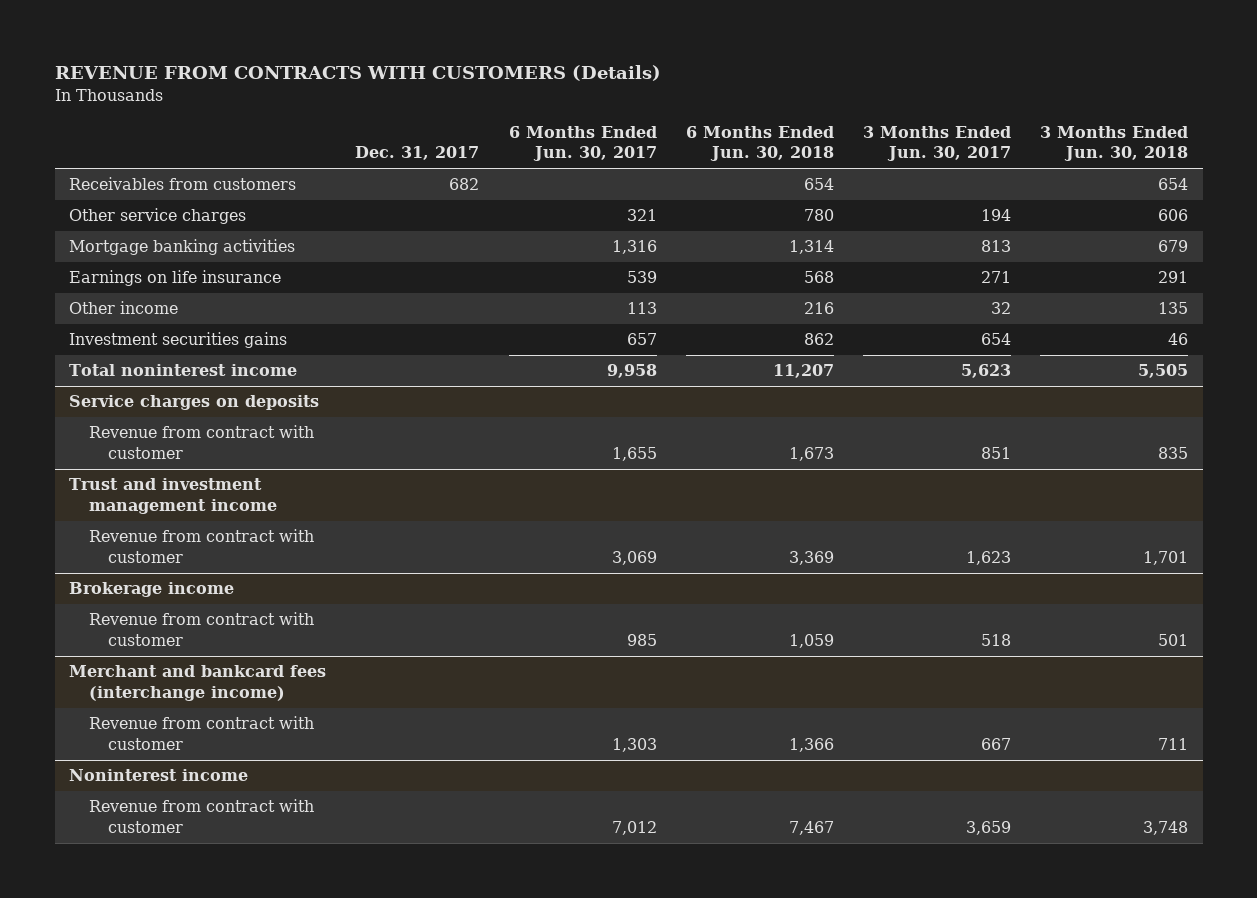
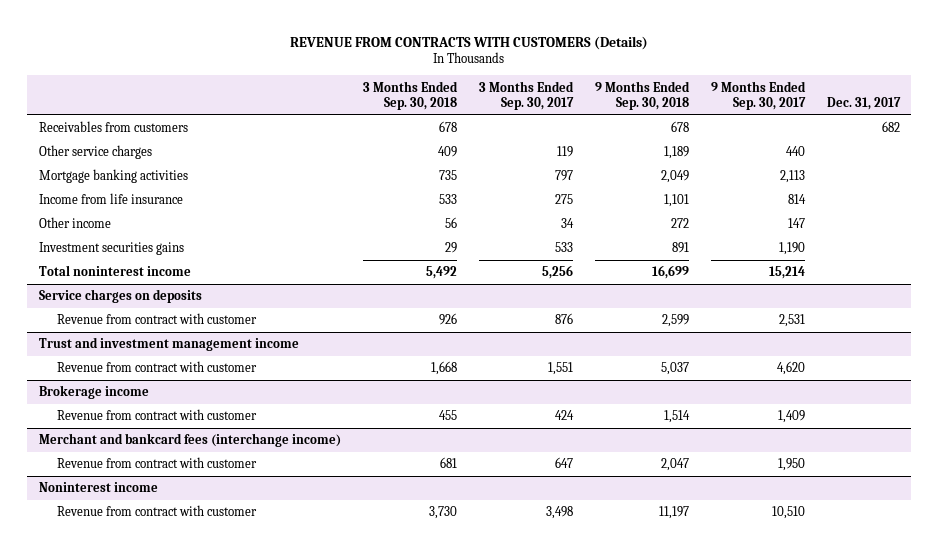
- | Dec. 31, 2017 | 6 Months Ended Jun. 30, 2017 | 6 Months Ended Jun. 30, 2018 | 3 Months Ended Jun. 30, 2017 | 3 Months Ended Jun. 30, 2018
+ | 3 Months Ended Sep. 30, 2018 | 3 Months Ended Sep. 30, 2017 | 9 Months Ended Sep. 30, 2018 | 9 Months Ended Sep. 30, 2017 | Dec. 31, 2017
- Earnings on life insurance | | 539 | 568 | 271 | 291
+ Income from life insurance | 533 | 275 | 1,101 | 814 |

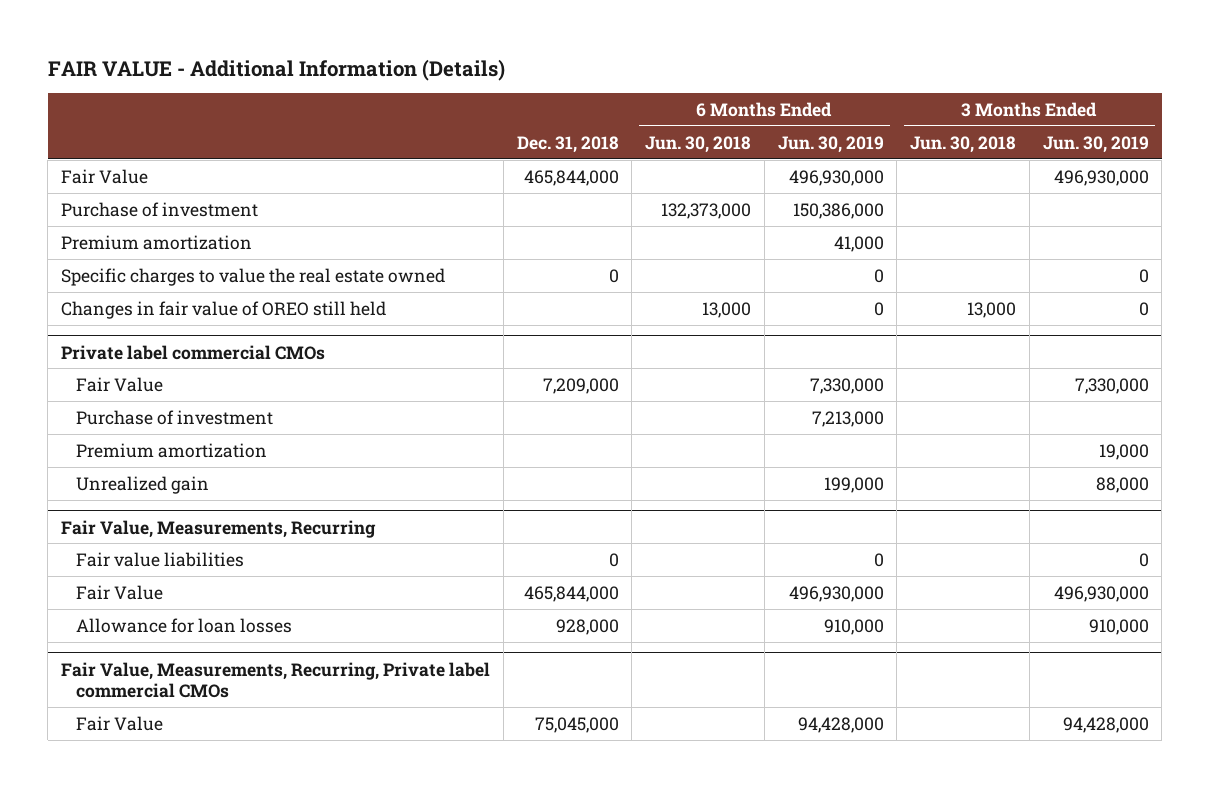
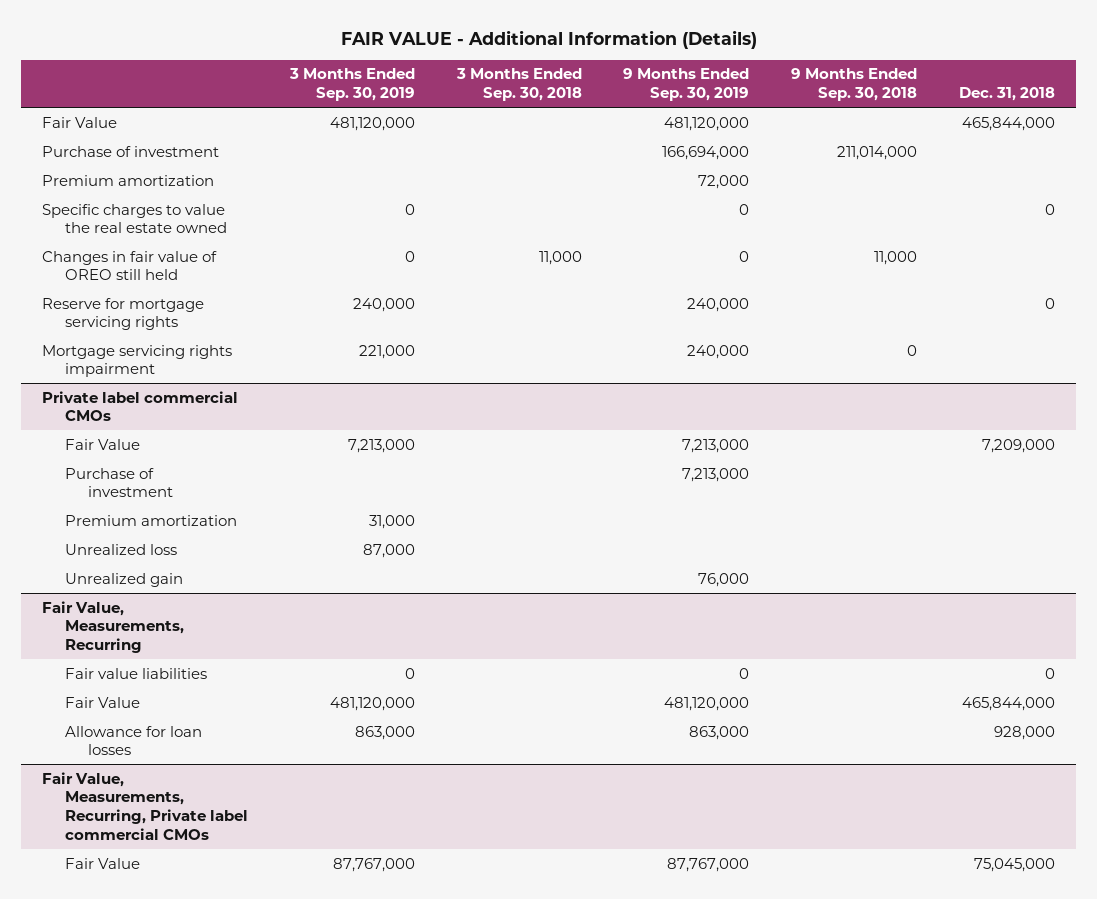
- | Dec. 31, 2018 | 6 Months Ended Jun. 30, 2018 | 6 Months Ended Jun. 30, 2019 | 3 Months Ended Jun. 30, 2018 | 3 Months Ended Jun. 30, 2019
+ | 3 Months Ended Sep. 30, 2019 | 3 Months Ended Sep. 30, 2018 | 9 Months Ended Sep. 30, 2019 | 9 Months Ended Sep. 30, 2018 | Dec. 31, 2018
+ Reserve for mortgage servicing rights | 240,000 | | 240,000 | | 0
+ Mortgage servicing rights impairment | 221,000 | | 240,000 | 0 |
@ Private label commercial CMOs
+ Unrealized loss | 87,000 | | | |

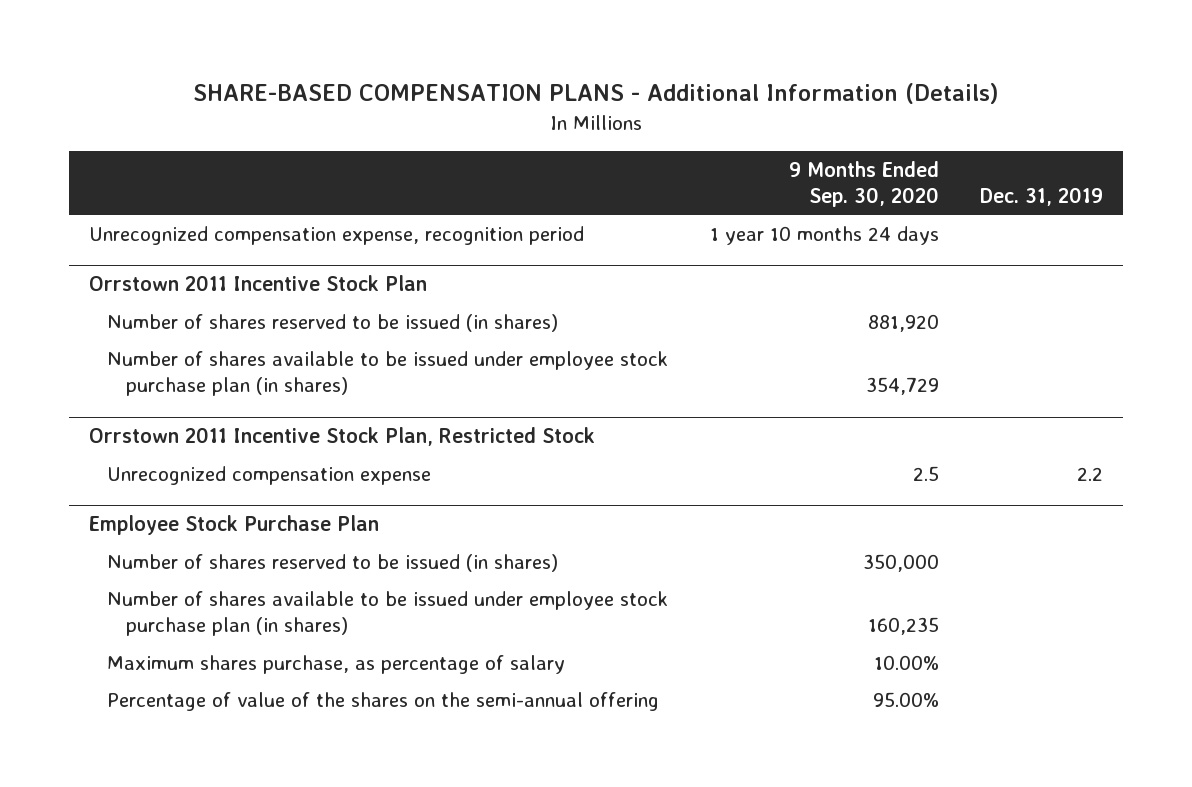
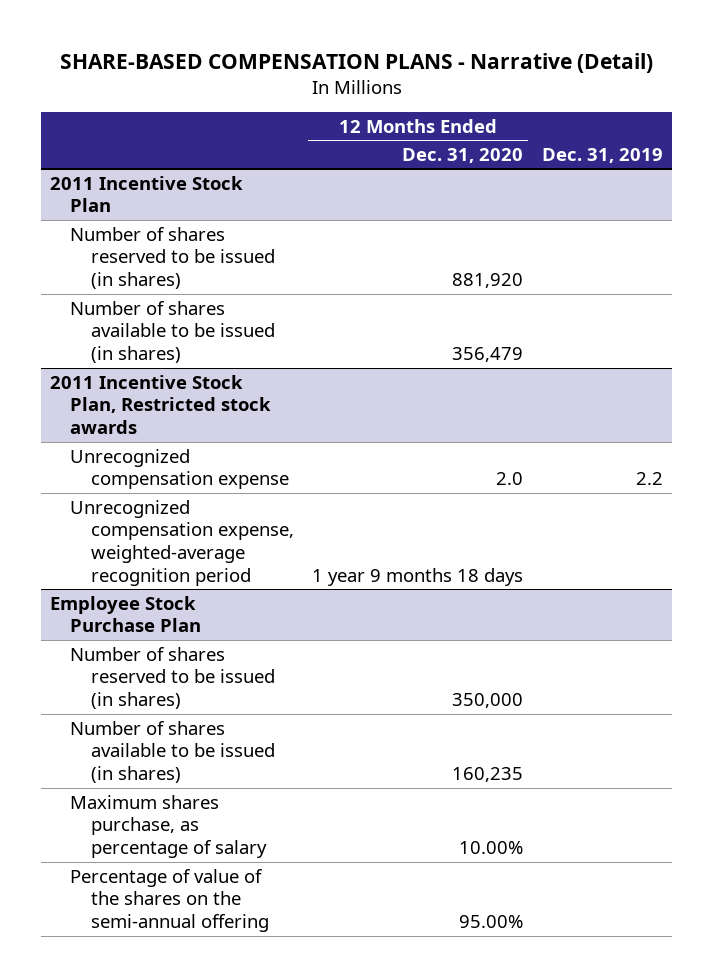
- SHARE-BASED COMPENSATION PLANS - Additional Information (Details)
+ SHARE-BASED COMPENSATION PLANS - Narrative (Detail)
- | 9 Months Ended Sep. 30, 2020 | Dec. 31, 2019
+ | 12 Months Ended Dec. 31, 2020 | Dec. 31, 2019
- Unrecognized compensation expense, recognition period | 1 year 10 months 24 days |
- Orrstown 2011 Incentive Stock Plan
- Number of shares reserved to be issued (in shares) | 881,920 |
- Number of shares available to be issued under employee stock purchase plan (in shares) | 354,729 |
- Orrstown 2011 Incentive Stock Plan, Restricted Stock
+ 2011 Incentive Stock Plan
+ Number of shares reserved to be issued (in shares) | 881,920 |
+ Number of shares available to be issued (in shares) | 356,479 |
+ 2011 Incentive Stock Plan, Restricted stock awards
+ Unrecognized compensation expense, weighted-average recognition period | 1 year 9 months 18 days |
@ Employee Stock Purchase Plan
- Number of shares available to be issued under employee stock purchase plan (in shares) | 160,235 |
+ Number of shares available to be issued (in shares) | 160,235 |

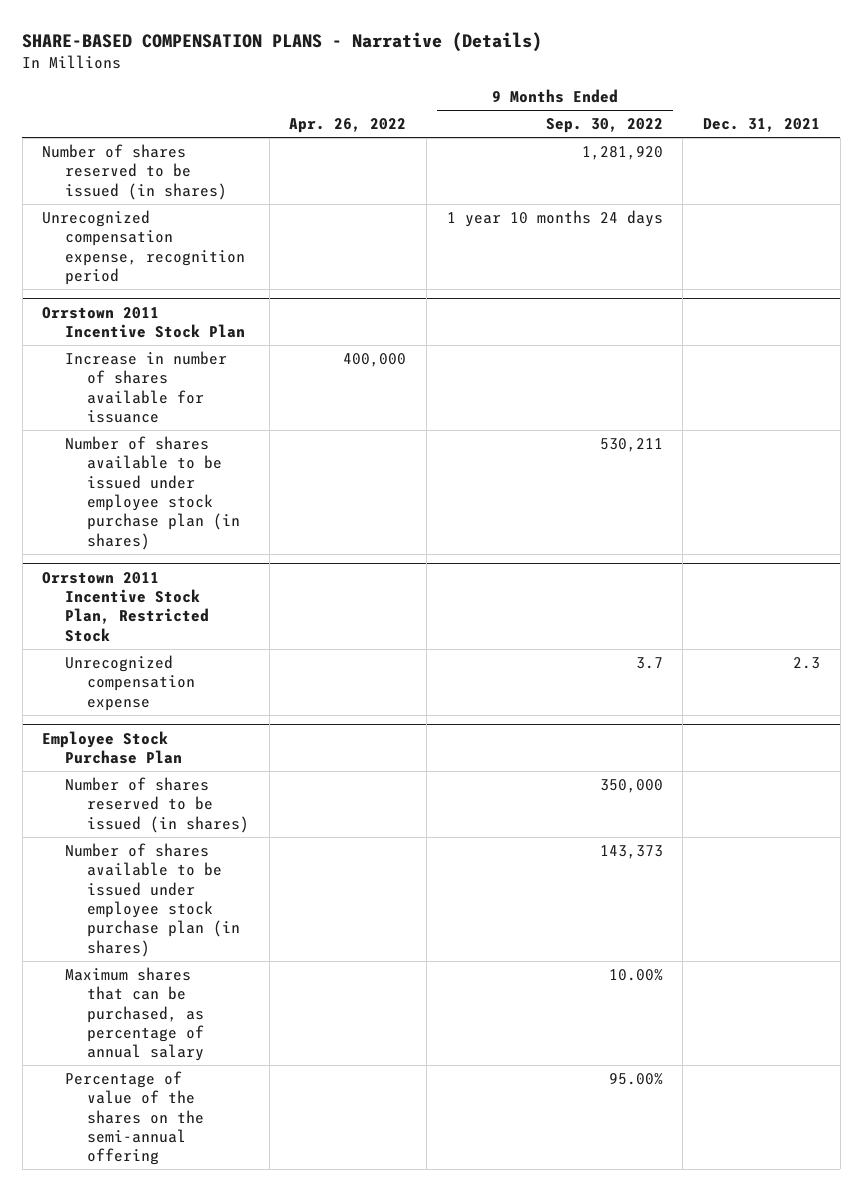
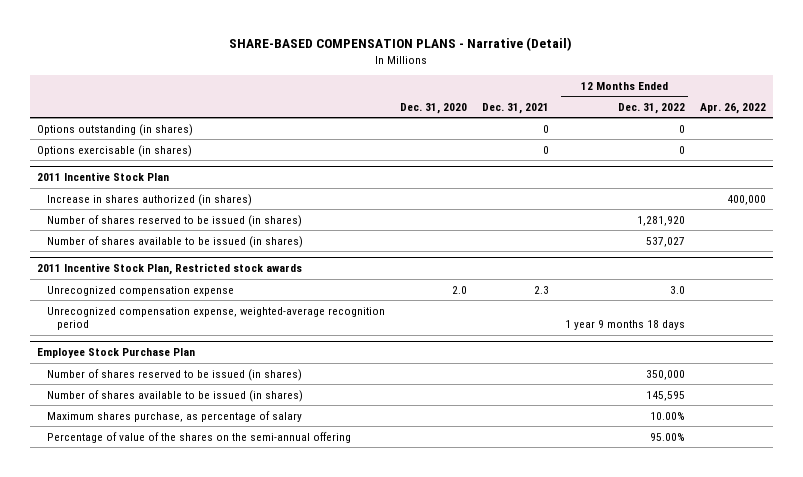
- SHARE-BASED COMPENSATION PLANS - Narrative (Details)
+ SHARE-BASED COMPENSATION PLANS - Narrative (Detail)
- | Apr. 26, 2022 | 9 Months Ended Sep. 30, 2022 | Dec. 31, 2021
+ | Dec. 31, 2020 | Dec. 31, 2021 | 12 Months Ended Dec. 31, 2022 | Apr. 26, 2022
- Number of shares reserved to be issued (in shares) | | 1,281,920 |
- Unrecognized compensation expense, recognition period | | 1 year 10 months 24 days |
- Orrstown 2011 Incentive Stock Plan
- Increase in number of shares available for issuance | 400,000 | |
- Number of shares available to be issued under employee stock purchase plan (in shares) | | 530,211 |
- Orrstown 2011 Incentive Stock Plan, Restricted Stock
+ Options outstanding (in shares) | | 0 | 0 |
+ Options exercisable (in shares) | | 0 | 0 |
+ 2011 Incentive Stock Plan
+ Increase in shares authorized (in shares) | | | | 400,000
+ Number of shares reserved to be issued (in shares) | | | 1,281,920 |
+ Number of shares available to be issued (in shares) | | | 537,027 |
+ 2011 Incentive Stock Plan, Restricted stock awards
+ Unrecognized compensation expense, weighted-average recognition period | | | 1 year 9 months 18 days |
@ Employee Stock Purchase Plan
- Number of shares available to be issued under employee stock purchase plan (in shares) | | 143,373 |
- Maximum shares that can be purchased, as percentage of annual salary | | 10.00% |
+ Number of shares available to be issued (in shares) | | | 145,595 |
+ Maximum shares purchase, as percentage of salary | | | 10.00% |

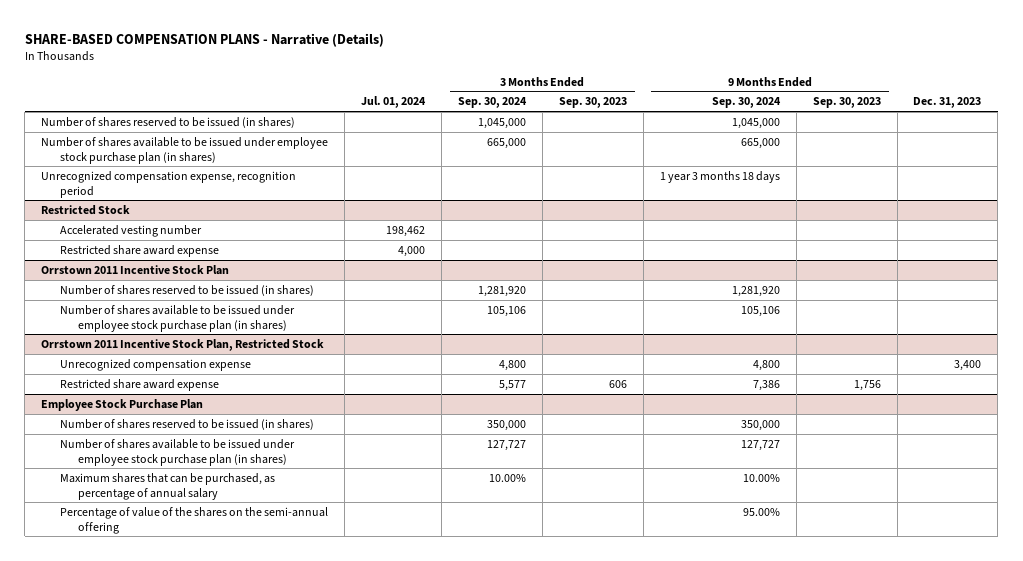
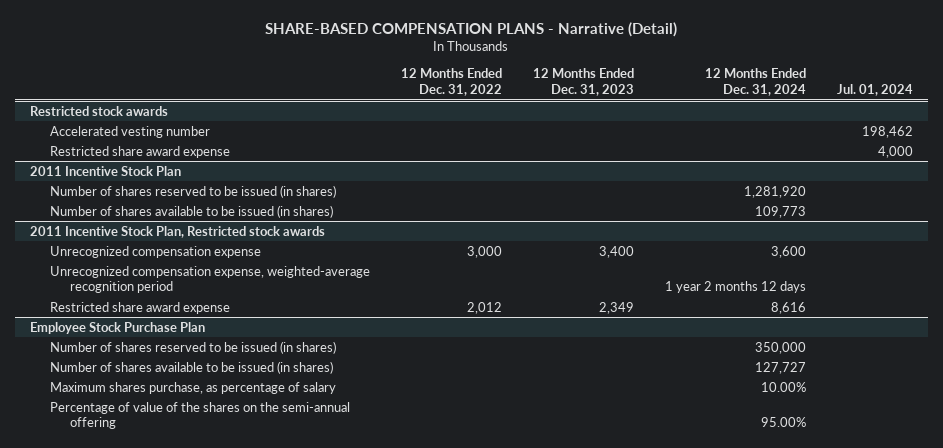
- SHARE-BASED COMPENSATION PLANS - Narrative (Details)
+ SHARE-BASED COMPENSATION PLANS - Narrative (Detail)
- | Jul. 01, 2024 | 3 Months Ended Sep. 30, 2024 | 3 Months Ended Sep. 30, 2023 | 9 Months Ended Sep. 30, 2024 | 9 Months Ended Sep. 30, 2023 | Dec. 31, 2023
+ | 12 Months Ended Dec. 31, 2022 | 12 Months Ended Dec. 31, 2023 | 12 Months Ended Dec. 31, 2024 | Jul. 01, 2024
- Number of shares reserved to be issued (in shares) | | 1,045,000 | | 1,045,000 | |
- Number of shares available to be issued under employee stock purchase plan (in shares) | | 665,000 | | 665,000 | |
- Unrecognized compensation expense, recognition period | | | | 1 year 3 months 18 days | |
- Restricted Stock
+ Restricted stock awards
- Orrstown 2011 Incentive Stock Plan
+ 2011 Incentive Stock Plan
- Number of shares available to be issued under employee stock purchase plan (in shares) | | 105,106 | | 105,106 | |
- Orrstown 2011 Incentive Stock Plan, Restricted Stock
+ Number of shares available to be issued (in shares) | | | 109,773 |
+ 2011 Incentive Stock Plan, Restricted stock awards
+ Unrecognized compensation expense, weighted-average recognition period | | | 1 year 2 months 12 days |
@ Employee Stock Purchase Plan
- Number of shares available to be issued under employee stock purchase plan (in shares) | | 127,727 | | 127,727 | |
- Maximum shares that can be purchased, as percentage of annual salary | | 10.00% | | 10.00% | |
+ Number of shares available to be issued (in shares) | | | 127,727 |
+ Maximum shares purchase, as percentage of salary | | | 10.00% |

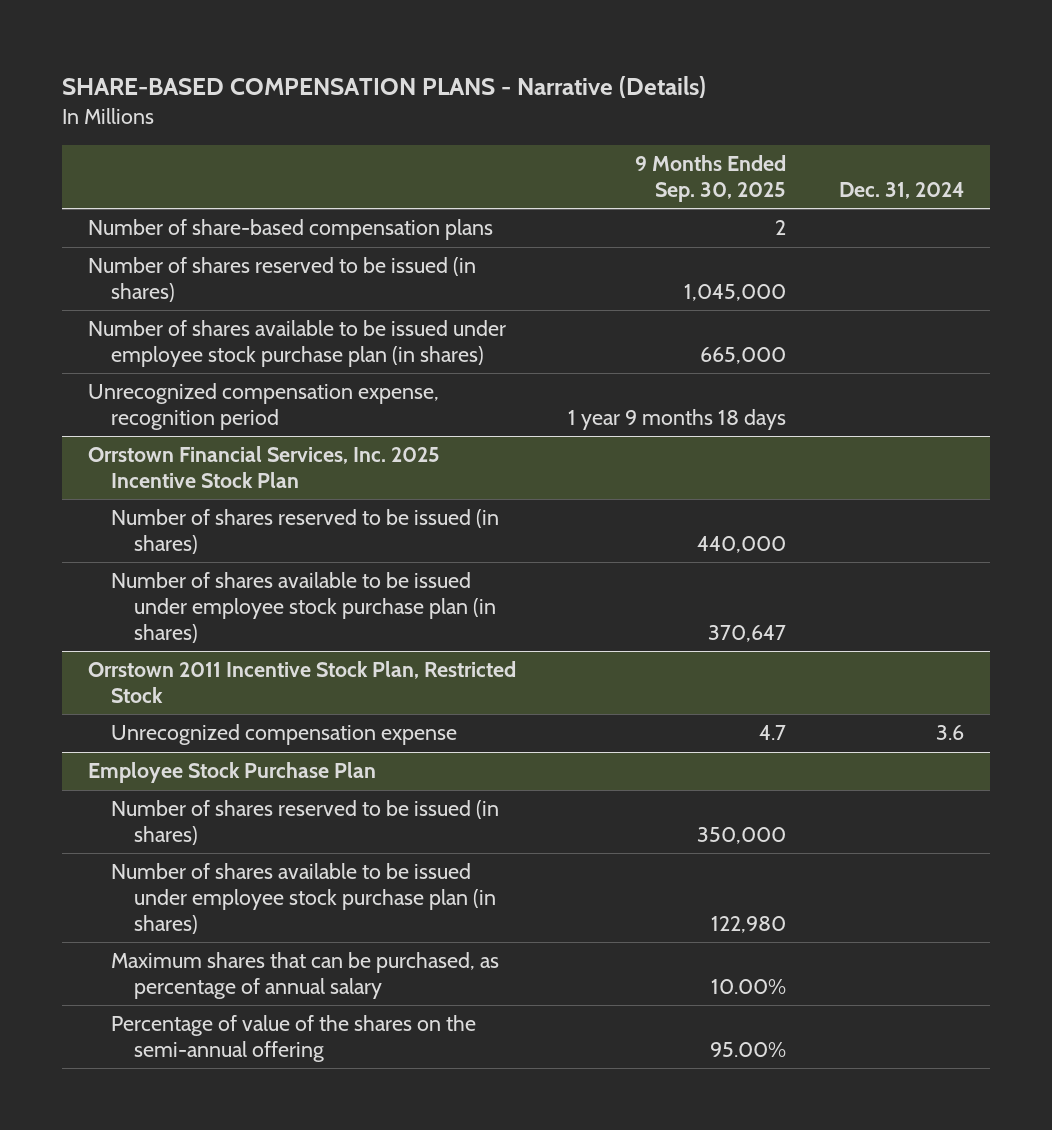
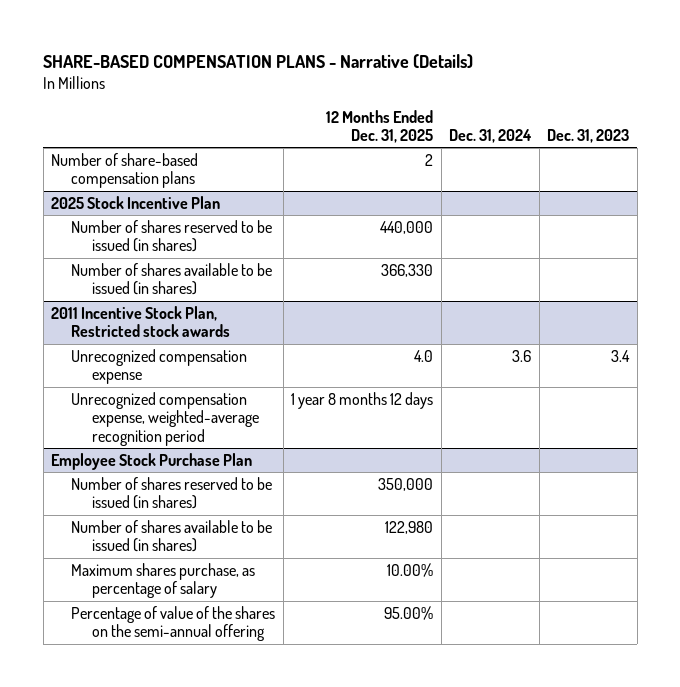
- | 9 Months Ended Sep. 30, 2025 | Dec. 31, 2024
+ | 12 Months Ended Dec. 31, 2025 | Dec. 31, 2024 | Dec. 31, 2023
- Number of shares reserved to be issued (in shares) | 1,045,000 |
- Number of shares available to be issued under employee stock purchase plan (in shares) | 665,000 |
- Unrecognized compensation expense, recognition period | 1 year 9 months 18 days |
- Orrstown Financial Services, Inc. 2025 Incentive Stock Plan
+ 2025 Stock Incentive Plan
- Number of shares available to be issued under employee stock purchase plan (in shares) | 370,647 |
- Orrstown 2011 Incentive Stock Plan, Restricted Stock
+ Number of shares available to be issued (in shares) | 366,330 | |
+ 2011 Incentive Stock Plan, Restricted stock awards
+ Unrecognized compensation expense, weighted-average recognition period | 1 year 8 months 12 days | |
@ Employee Stock Purchase Plan
- Number of shares available to be issued under employee stock purchase plan (in shares) | 122,980 |
- Maximum shares that can be purchased, as percentage of annual salary | 10.00% |
+ Number of shares available to be issued (in shares) | 122,980 | |
+ Maximum shares purchase, as percentage of salary | 10.00% | |

